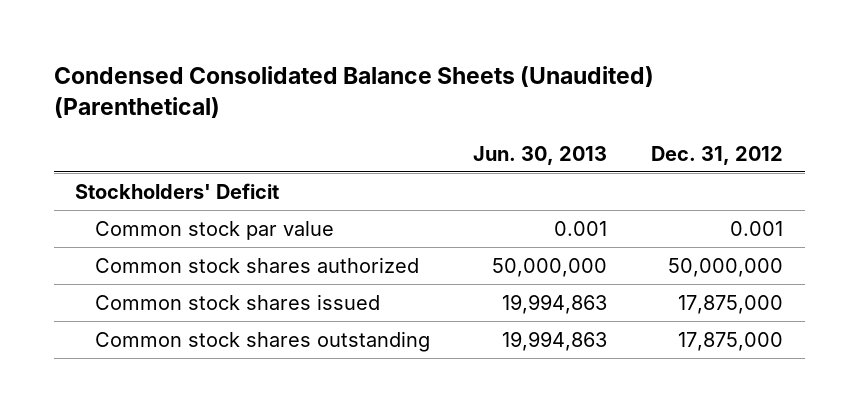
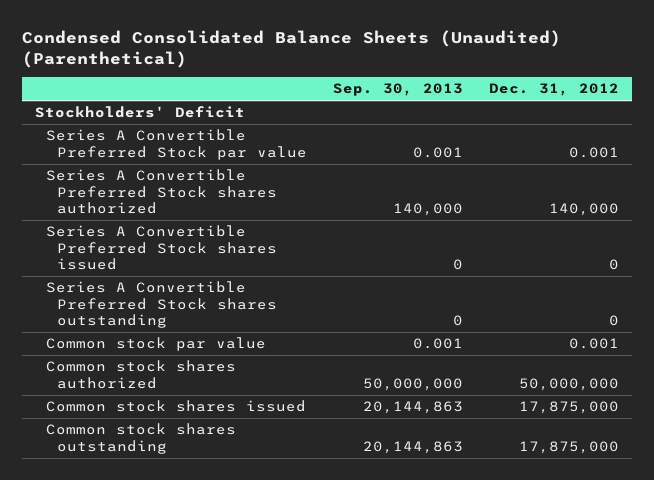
- | Jun. 30, 2013 | Dec. 31, 2012
+ | Sep. 30, 2013 | Dec. 31, 2012
+ Series A Convertible Preferred Stock par value | 0.001 | 0.001
+ Series A Convertible Preferred Stock shares authorized | 140,000 | 140,000
+ Series A Convertible Preferred Stock shares issued | 0 | 0
+ Series A Convertible Preferred Stock shares outstanding | 0 | 0

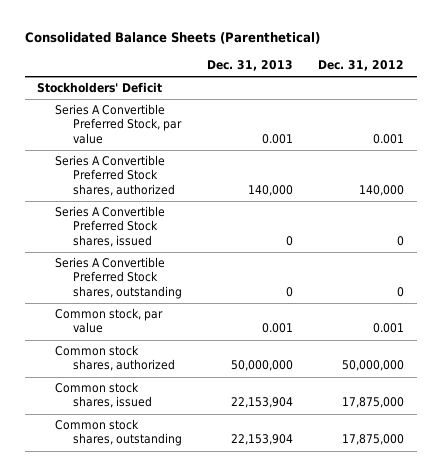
- Condensed Consolidated Balance Sheets (Unaudited) (Parenthetical)
+ Consolidated Balance Sheets (Parenthetical)
- | Sep. 30, 2013 | Dec. 31, 2012
+ | Dec. 31, 2013 | Dec. 31, 2012
- Series A Convertible Preferred Stock par value | 0.001 | 0.001
- Series A Convertible Preferred Stock shares authorized | 140,000 | 140,000
- Series A Convertible Preferred Stock shares issued | 0 | 0
- Series A Convertible Preferred Stock shares outstanding | 0 | 0
- Common stock par value | 0.001 | 0.001
- Common stock shares authorized | 50,000,000 | 50,000,000
- Common stock shares issued | 20,144,863 | 17,875,000
- Common stock shares outstanding | 20,144,863 | 17,875,000
+ Series A Convertible Preferred Stock, par value | 0.001 | 0.001
+ Series A Convertible Preferred Stock shares, authorized | 140,000 | 140,000
+ Series A Convertible Preferred Stock shares, issued | 0 | 0
+ Series A Convertible Preferred Stock shares, outstanding | 0 | 0
+ Common stock, par value | 0.001 | 0.001
+ Common stock shares, authorized | 50,000,000 | 50,000,000
+ Common stock shares, issued | 22,153,904 | 17,875,000
+ Common stock shares, outstanding | 22,153,904 | 17,875,000

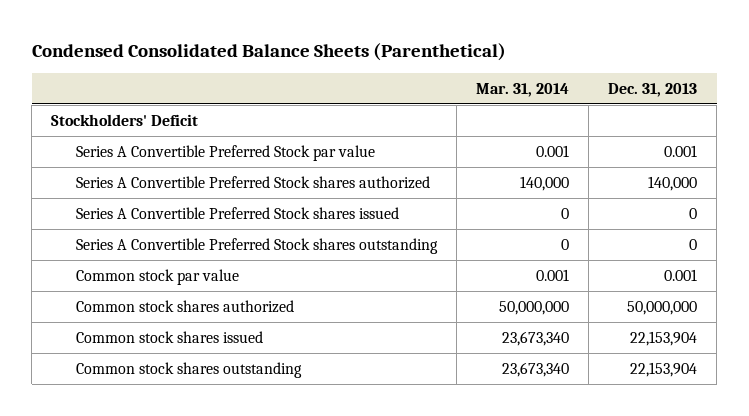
- Consolidated Balance Sheets (Parenthetical)
+ Condensed Consolidated Balance Sheets (Parenthetical)
- | Dec. 31, 2013 | Dec. 31, 2012
+ | Mar. 31, 2014 | Dec. 31, 2013
- Series A Convertible Preferred Stock, par value | 0.001 | 0.001
- Series A Convertible Preferred Stock shares, authorized | 140,000 | 140,000
- Series A Convertible Preferred Stock shares, issued | 0 | 0
- Series A Convertible Preferred Stock shares, outstanding | 0 | 0
- Common stock, par value | 0.001 | 0.001
- Common stock shares, authorized | 50,000,000 | 50,000,000
- Common stock shares, issued | 22,153,904 | 17,875,000
- Common stock shares, outstanding | 22,153,904 | 17,875,000
+ Series A Convertible Preferred Stock par value | 0.001 | 0.001
+ Series A Convertible Preferred Stock shares authorized | 140,000 | 140,000
+ Series A Convertible Preferred Stock shares issued | 0 | 0
+ Series A Convertible Preferred Stock shares outstanding | 0 | 0
+ Common stock par value | 0.001 | 0.001
+ Common stock shares authorized | 50,000,000 | 50,000,000
+ Common stock shares issued | 23,673,340 | 22,153,904
+ Common stock shares outstanding | 23,673,340 | 22,153,904

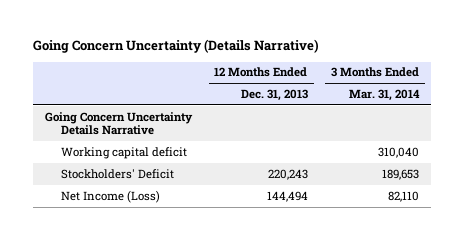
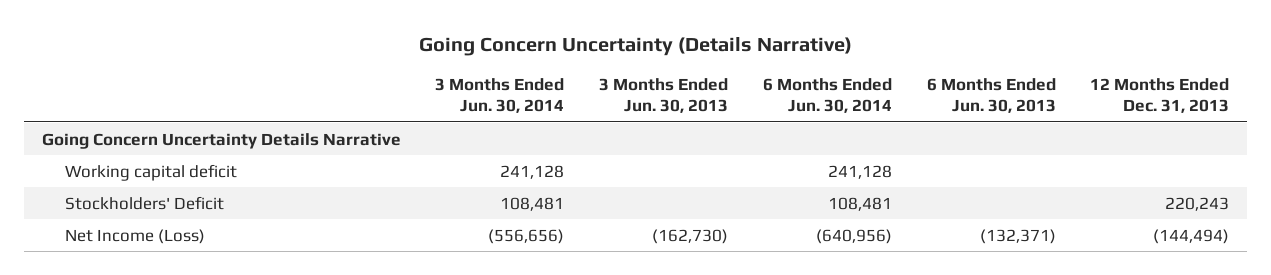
- | 12 Months Ended Dec. 31, 2013 | 3 Months Ended Mar. 31, 2014
+ | 3 Months Ended Jun. 30, 2014 | 3 Months Ended Jun. 30, 2013 | 6 Months Ended Jun. 30, 2014 | 6 Months Ended Jun. 30, 2013 | 12 Months Ended Dec. 31, 2013
- Net Income (Loss) | 144,494 | 82,110
+ Net Income (Loss) | (556,656) | (162,730) | (640,956) | (132,371) | (144,494)

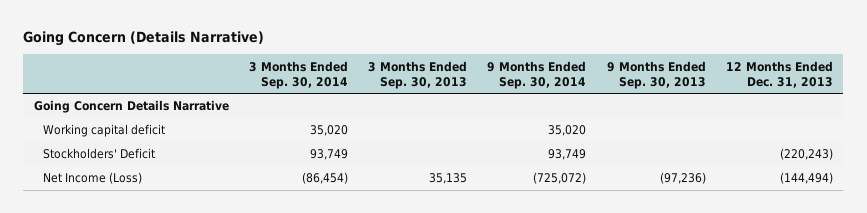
- Going Concern Uncertainty (Details Narrative)
+ Going Concern (Details Narrative)
- | 3 Months Ended Jun. 30, 2014 | 3 Months Ended Jun. 30, 2013 | 6 Months Ended Jun. 30, 2014 | 6 Months Ended Jun. 30, 2013 | 12 Months Ended Dec. 31, 2013
+ | 3 Months Ended Sep. 30, 2014 | 3 Months Ended Sep. 30, 2013 | 9 Months Ended Sep. 30, 2014 | 9 Months Ended Sep. 30, 2013 | 12 Months Ended Dec. 31, 2013
- Going Concern Uncertainty Details Narrative
+ Going Concern Details Narrative
- Stockholders' Deficit | 108,481 | | 108,481 | | 220,243
+ Stockholders' Deficit | 93,749 | | 93,749 | | (220,243)

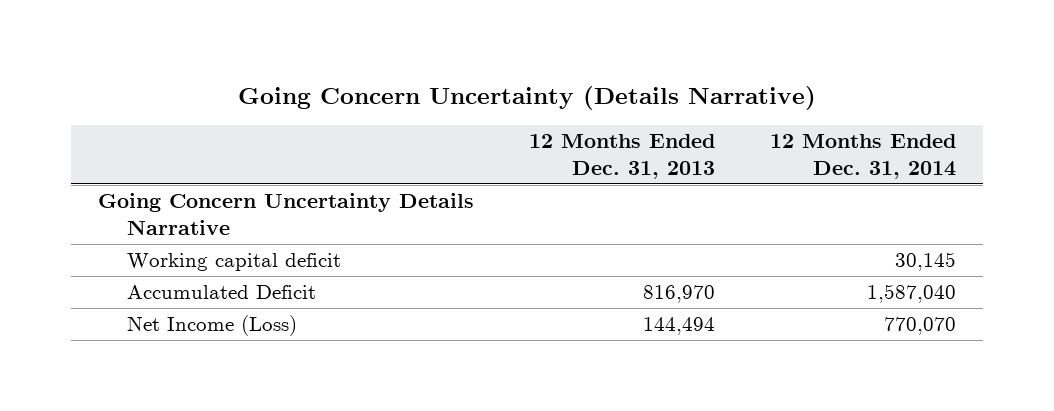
- Going Concern (Details Narrative)
+ Going Concern Uncertainty (Details Narrative)
- | 3 Months Ended Sep. 30, 2014 | 3 Months Ended Sep. 30, 2013 | 9 Months Ended Sep. 30, 2014 | 9 Months Ended Sep. 30, 2013 | 12 Months Ended Dec. 31, 2013
+ | 12 Months Ended Dec. 31, 2013 | 12 Months Ended Dec. 31, 2014
- Going Concern Details Narrative
+ Going Concern Uncertainty Details Narrative
- Stockholders' Deficit | 93,749 | | 93,749 | | (220,243)
- Net Income (Loss) | (86,454) | 35,135 | (725,072) | (97,236) | (144,494)
+ Accumulated Deficit | 816,970 | 1,587,040
+ Net Income (Loss) | 144,494 | 770,070

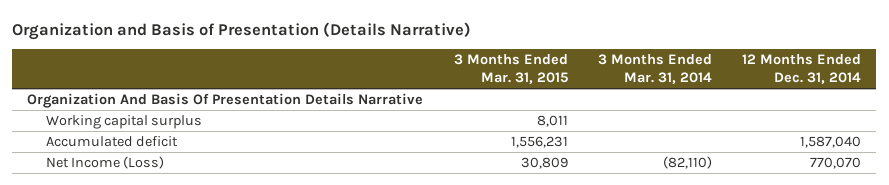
- Going Concern Uncertainty (Details Narrative)
+ Organization and Basis of Presentation (Details Narrative)
- | 12 Months Ended Dec. 31, 2013 | 12 Months Ended Dec. 31, 2014
+ | 3 Months Ended Mar. 31, 2015 | 3 Months Ended Mar. 31, 2014 | 12 Months Ended Dec. 31, 2014
- Going Concern Uncertainty Details Narrative
- Working capital deficit | | 30,145
- Accumulated Deficit | 816,970 | 1,587,040
+ Organization And Basis Of Presentation Details Narrative
+ Working capital surplus | 8,011 | |
+ Accumulated deficit | 1,556,231 | | 1,587,040

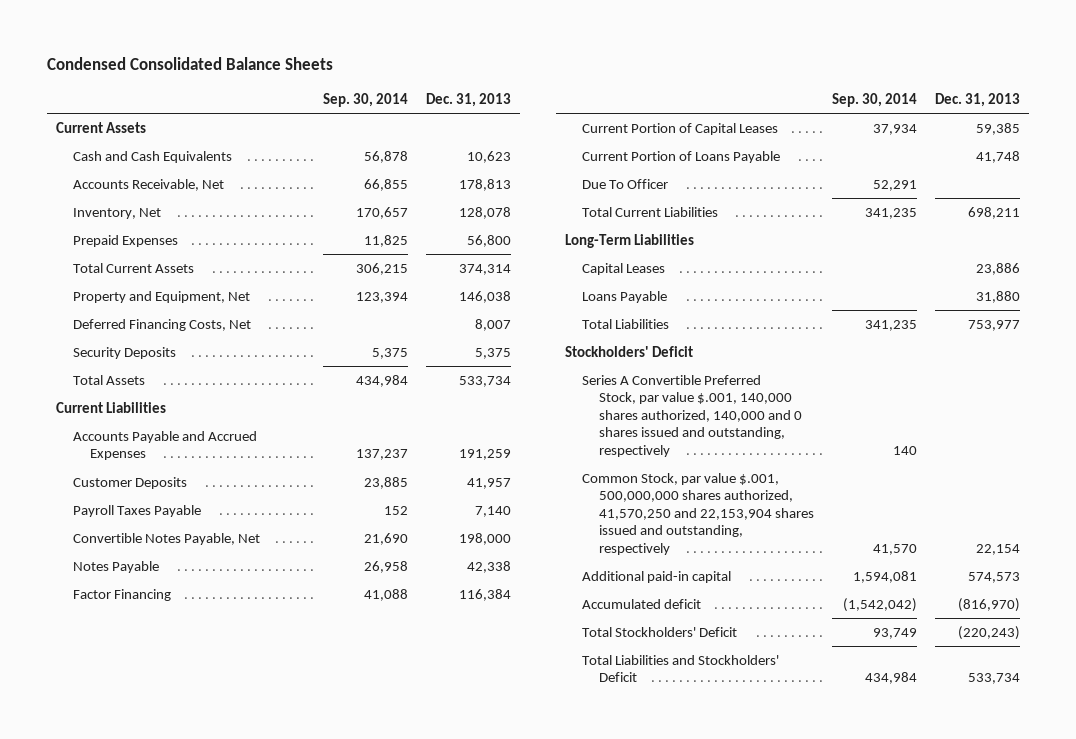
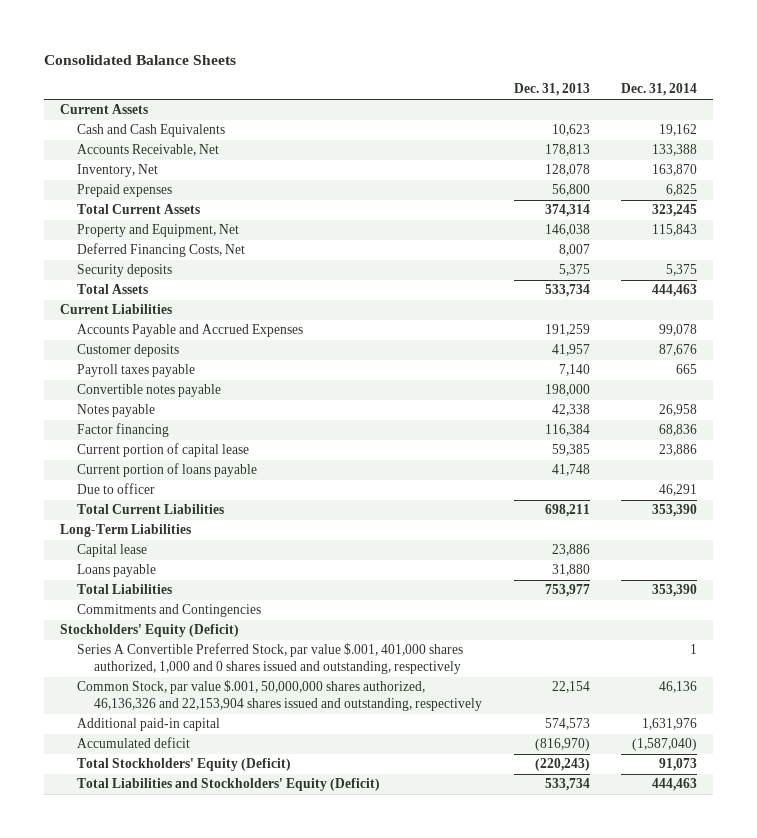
- Condensed Consolidated Balance Sheets
+ Consolidated Balance Sheets
- | Sep. 30, 2014 | Dec. 31, 2013
+ | Dec. 31, 2013 | Dec. 31, 2014
- Prepaid Expenses | 11,825 | 56,800
+ Prepaid expenses | 56,800 | 6,825
- Security Deposits | 5,375 | 5,375
+ Security deposits | 5,375 | 5,375
- Customer Deposits | 23,885 | 41,957
- Payroll Taxes Payable | 152 | 7,140
- Convertible Notes Payable, Net | 21,690 | 198,000
- Notes Payable | 26,958 | 42,338
- Factor Financing | 41,088 | 116,384
- Current Portion of Capital Leases | 37,934 | 59,385
- Current Portion of Loans Payable | | 41,748
- Due To Officer | 52,291 |
+ Customer deposits | 41,957 | 87,676
+ Payroll taxes payable | 7,140 | 665
+ Convertible notes payable | 198,000 |
+ Notes payable | 42,338 | 26,958
+ Factor financing | 116,384 | 68,836
+ Current portion of capital lease | 59,385 | 23,886
+ Current portion of loans payable | 41,748 |
+ Due to officer | | 46,291
- Capital Leases | | 23,886
- Loans Payable | | 31,880
+ Capital lease | 23,886 |
+ Loans payable | 31,880 |
- Stockholders' Deficit
- Series A Convertible Preferred Stock, par value $.001, 140,000 shares authorized, 140,000 and 0 shares issued and outstanding, respectively | 140 |
- Common Stock, par value $.001, 500,000,000 shares authorized, 41,570,250 and 22,153,904 shares issued and outstanding, respectively | 41,570 | 22,154
+ Commitments and Contingencies
+ Stockholders' Equity (Deficit)
+ Series A Convertible Preferred Stock, par value $.001, 401,000 shares authorized, 1,000 and 0 shares issued and outstanding, respectively | | 1
+ Common Stock, par value $.001, 50,000,000 shares authorized, 46,136,326 and 22,153,904 shares issued and outstanding, respectively | 22,154 | 46,136
- Total Stockholders' Deficit | 93,749 | (220,243)
- Total Liabilities and Stockholders' Deficit | 434,984 | 533,734
+ Total Stockholders' Equity (Deficit) | (220,243) | 91,073
+ Total Liabilities and Stockholders' Equity (Deficit) | 533,734 | 444,463

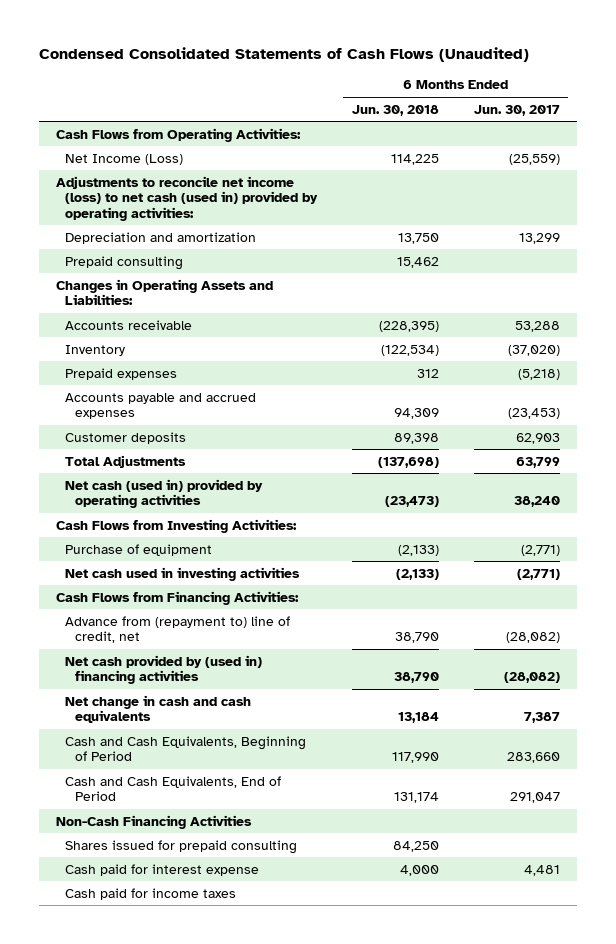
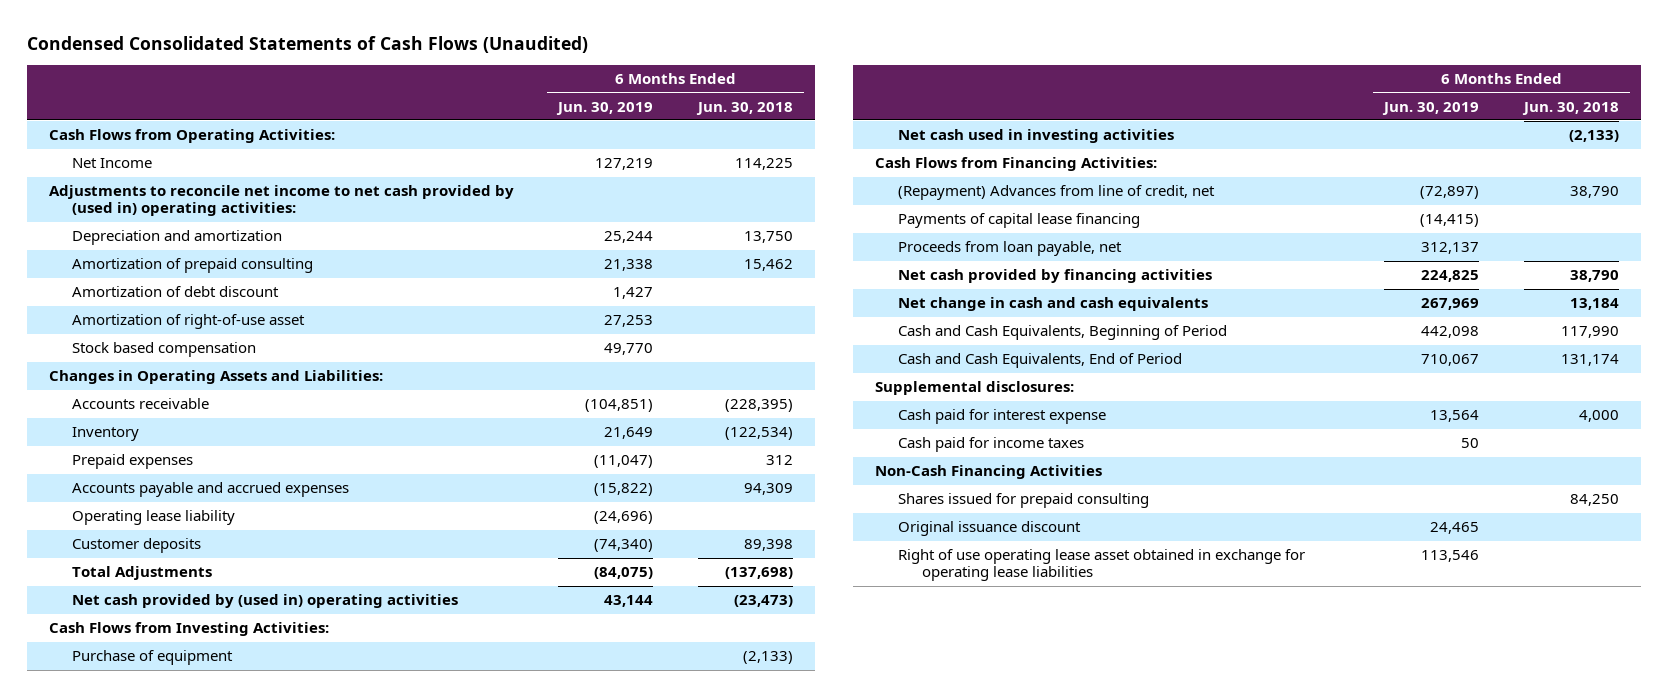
- | 6 Months Ended Jun. 30, 2018 | 6 Months Ended Jun. 30, 2017
+ | 6 Months Ended Jun. 30, 2019 | 6 Months Ended Jun. 30, 2018
- Net Income (Loss) | 114,225 | (25,559)
- Adjustments to reconcile net income (loss) to net cash (used in) provided by operating activities:
+ Net Income | 127,219 | 114,225
+ Adjustments to reconcile net income to net cash provided by (used in) operating activities:
- Prepaid consulting | 15,462 |
+ Amortization of prepaid consulting | 21,338 | 15,462
+ Amortization of debt discount | 1,427 |
+ Amortization of right-of-use asset | 27,253 |
+ Stock based compensation | 49,770 |
+ Operating lease liability | (24,696) |
- Net cash (used in) provided by operating activities | (23,473) | 38,240
+ Net cash provided by (used in) operating activities | 43,144 | (23,473)
- Advance from (repayment to) line of credit, net | 38,790 | (28,082)
- Net cash provided by (used in) financing activities | 38,790 | (28,082)
+ (Repayment) Advances from line of credit, net | (72,897) | 38,790
+ Payments of capital lease financing | (14,415) |
+ Proceeds from loan payable, net | 312,137 |
+ Net cash provided by financing activities | 224,825 | 38,790
+ Supplemental disclosures:
moved down: Non-Cash Financing Activities
moved down: Shares issued for prepaid consulting | | 84,250
+ Original issuance discount | 24,465 |
+ Right of use operating lease asset obtained in exchange for operating lease liabilities | 113,546 |

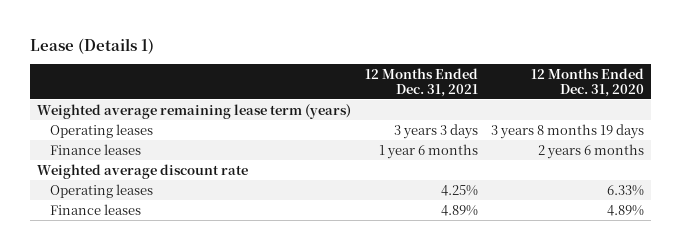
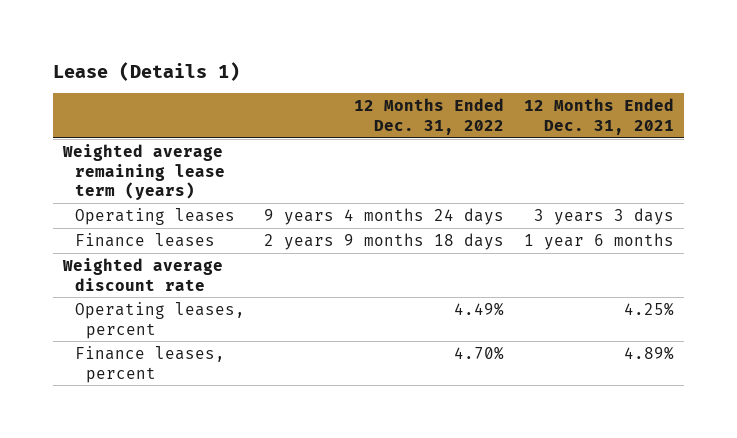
- | 12 Months Ended Dec. 31, 2021 | 12 Months Ended Dec. 31, 2020
+ | 12 Months Ended Dec. 31, 2022 | 12 Months Ended Dec. 31, 2021
- Operating leases | 4.25% | 6.33%
- Finance leases | 4.89% | 4.89%
+ Operating leases, percent | 4.49% | 4.25%
+ Finance leases, percent | 4.70% | 4.89%

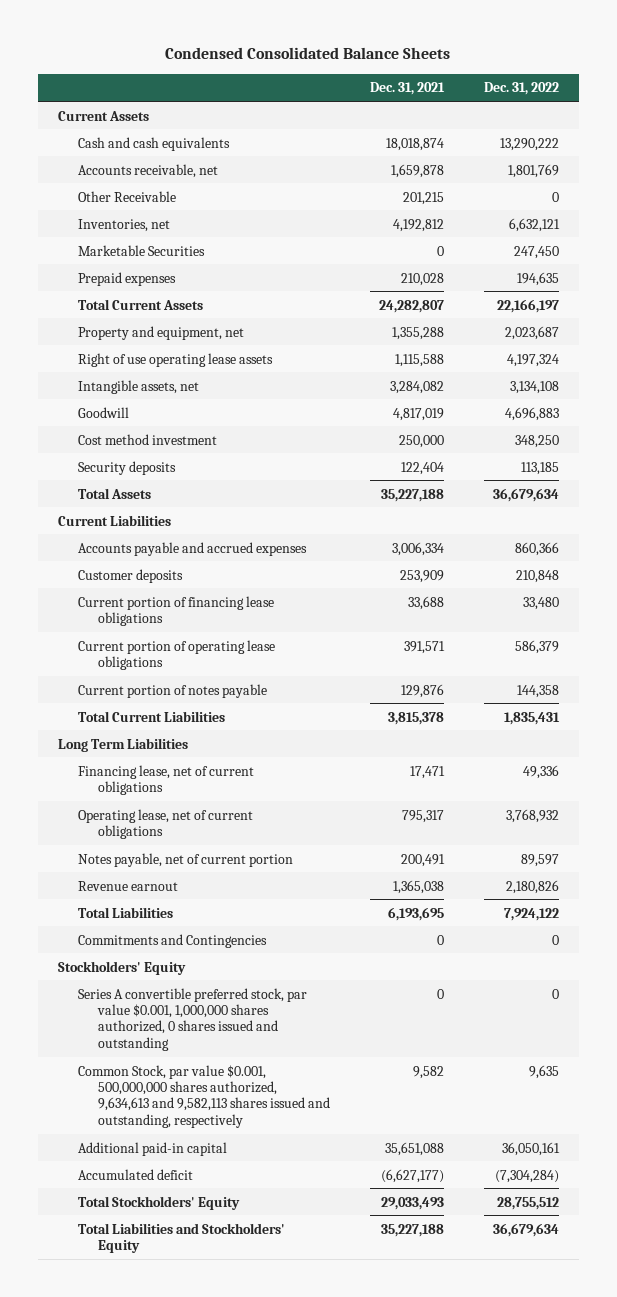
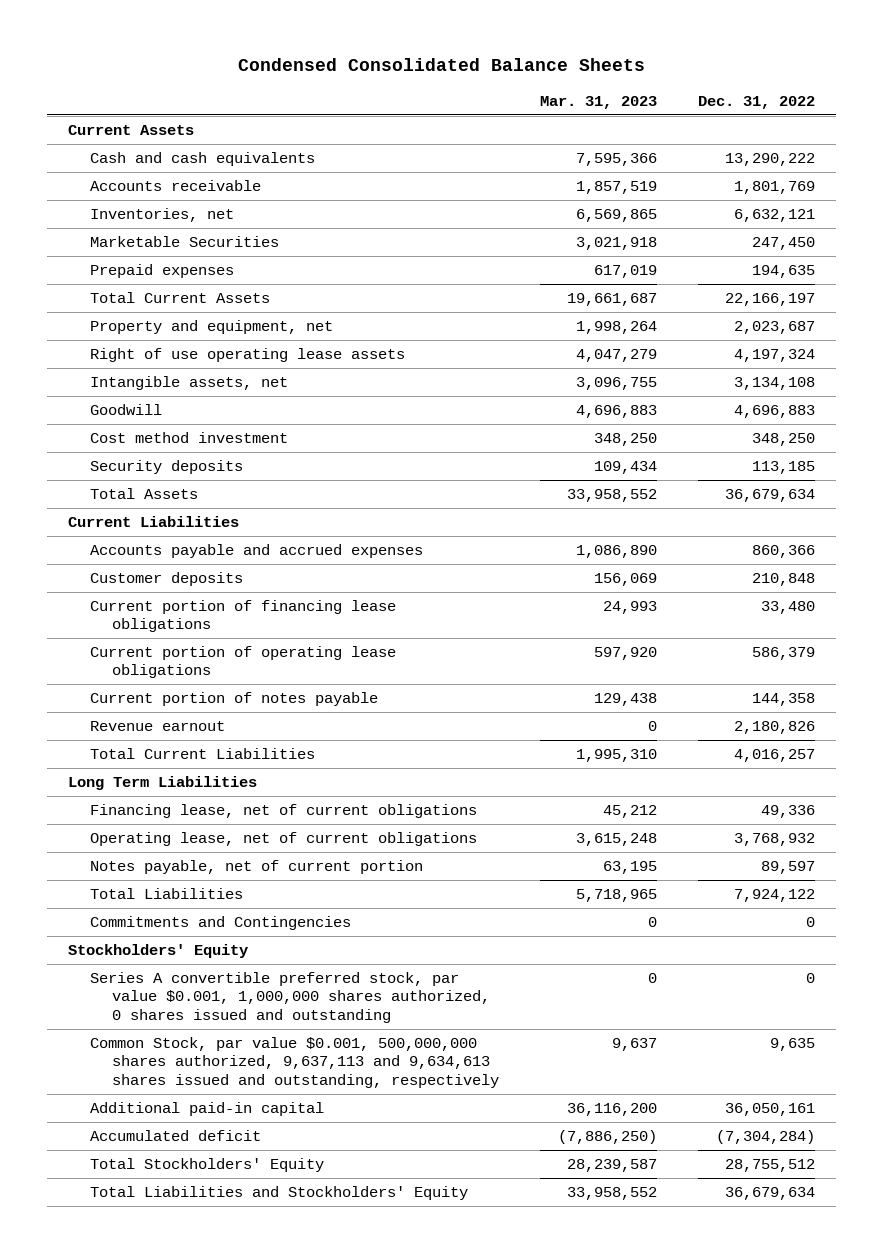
- | Dec. 31, 2021 | Dec. 31, 2022
+ | Mar. 31, 2023 | Dec. 31, 2022
- Accounts receivable, net | 1,659,878 | 1,801,769
- Other Receivable | 201,215 | 0
+ Accounts receivable | 1,857,519 | 1,801,769
- Total Current Liabilities | 3,815,378 | 1,835,431
moved up: Revenue earnout | 0 | 2,180,826
+ Total Current Liabilities | 1,995,310 | 4,016,257
- Common Stock, par value $0.001, 500,000,000 shares authorized, 9,634,613 and 9,582,113 shares issued and outstanding, respectively | 9,582 | 9,635
+ Common Stock, par value $0.001, 500,000,000 shares authorized, 9,637,113 and 9,634,613 shares issued and outstanding, respectively | 9,637 | 9,635

